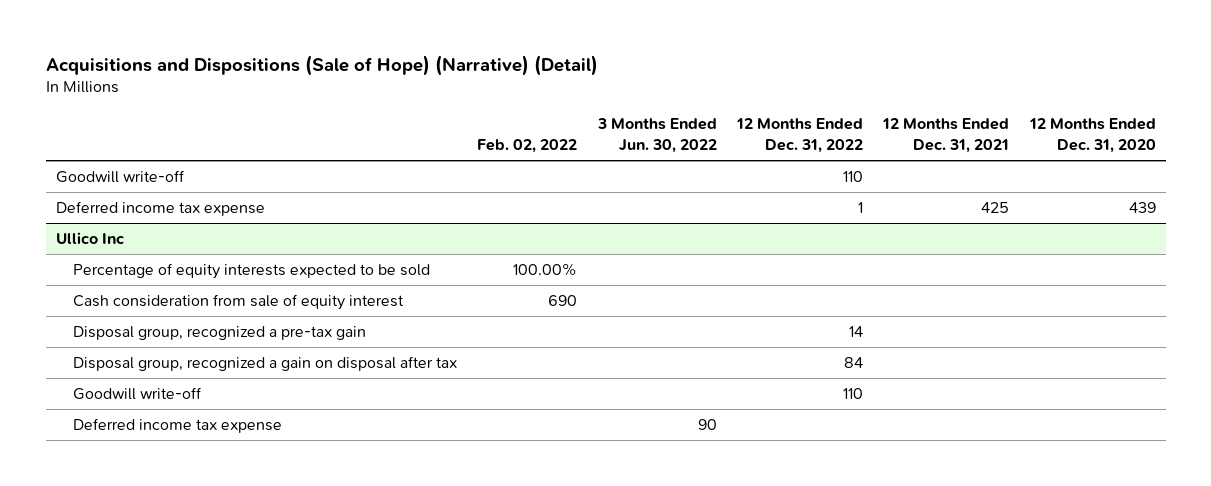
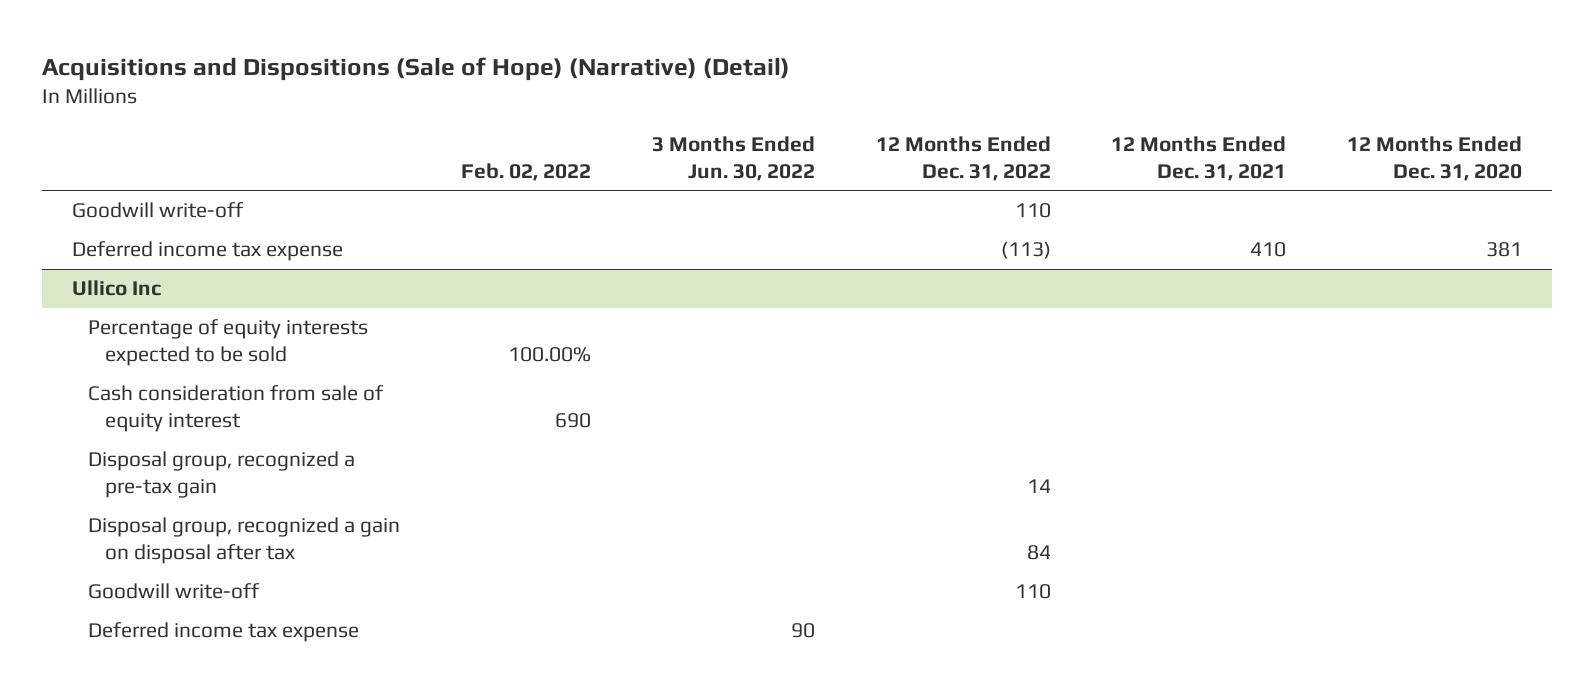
- Deferred income tax expense | | | 1 | 425 | 439
+ Deferred income tax expense | | | (113) | 410 | 381

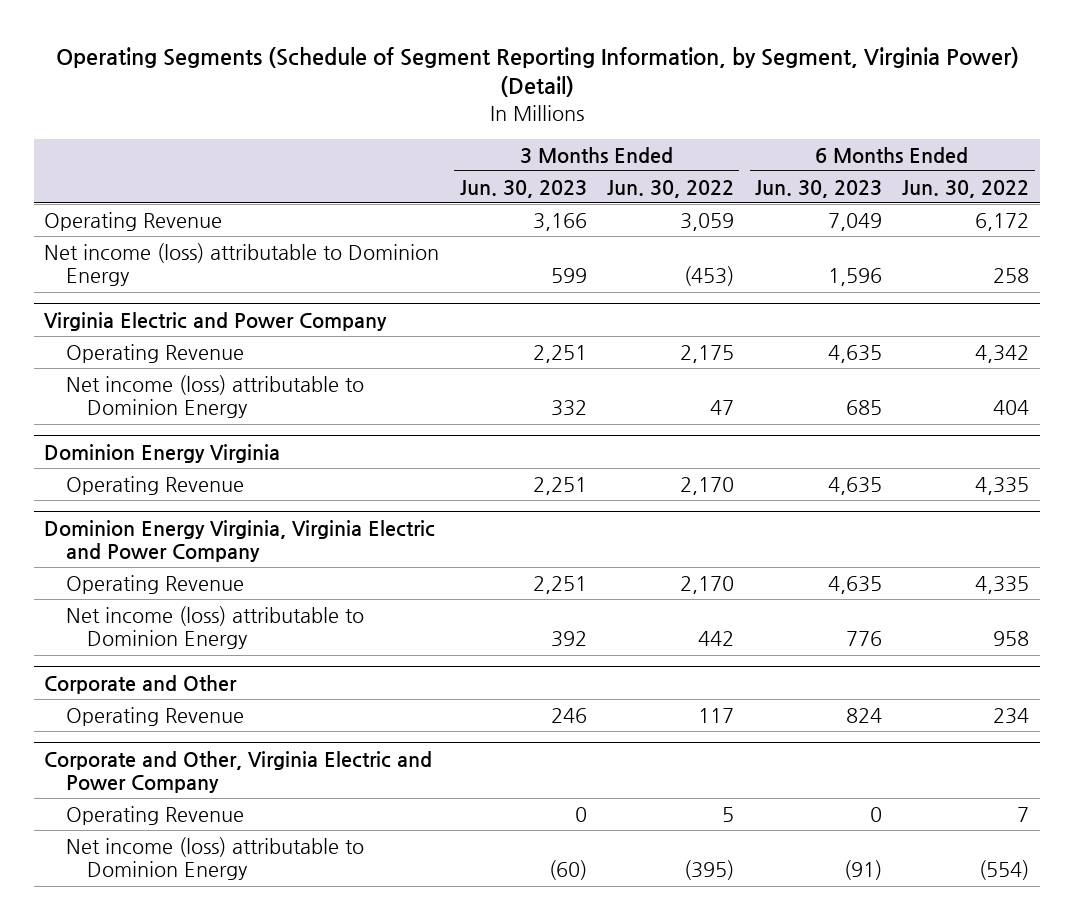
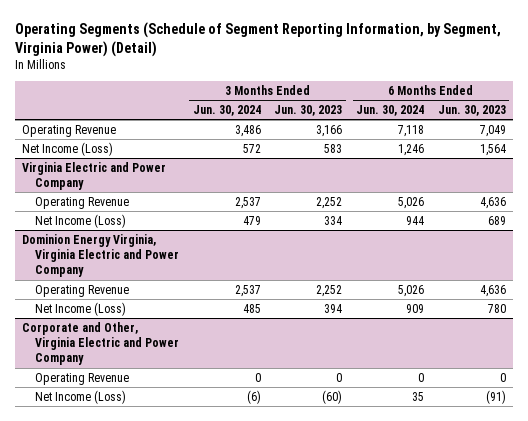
- | 3 Months Ended Jun. 30, 2023 | 3 Months Ended Jun. 30, 2022 | 6 Months Ended Jun. 30, 2023 | 6 Months Ended Jun. 30, 2022
+ | 3 Months Ended Jun. 30, 2024 | 3 Months Ended Jun. 30, 2023 | 6 Months Ended Jun. 30, 2024 | 6 Months Ended Jun. 30, 2023
- Net income (loss) attributable to Dominion Energy | 599 | (453) | 1,596 | 258
+ Net Income (Loss) | 572 | 583 | 1,246 | 1,564
@ Virginia Electric and Power Company
- Operating Revenue | 2,251 | 2,175 | 4,635 | 4,342
- Net income (loss) attributable to Dominion Energy | 332 | 47 | 685 | 404
- Dominion Energy Virginia
- Operating Revenue | 2,251 | 2,170 | 4,635 | 4,335
@ Virginia Electric and Power Company
+ Operating Revenue | 2,537 | 2,252 | 5,026 | 4,636
+ Net Income (Loss) | 479 | 334 | 944 | 689
@ Dominion Energy Virginia, Virginia Electric and Power Company
- Operating Revenue | 2,251 | 2,170 | 4,635 | 4,335
- Net income (loss) attributable to Dominion Energy | 392 | 442 | 776 | 958
- Corporate and Other
- Operating Revenue | 246 | 117 | 824 | 234
@ Dominion Energy Virginia, Virginia Electric and Power Company
+ Operating Revenue | 2,537 | 2,252 | 5,026 | 4,636
+ Net Income (Loss) | 485 | 394 | 909 | 780
@ Corporate and Other, Virginia Electric and Power Company
- Net income (loss) attributable to Dominion Energy | (60) | (395) | (91) | (554)
+ Net Income (Loss) | (6) | (60) | 35 | (91)

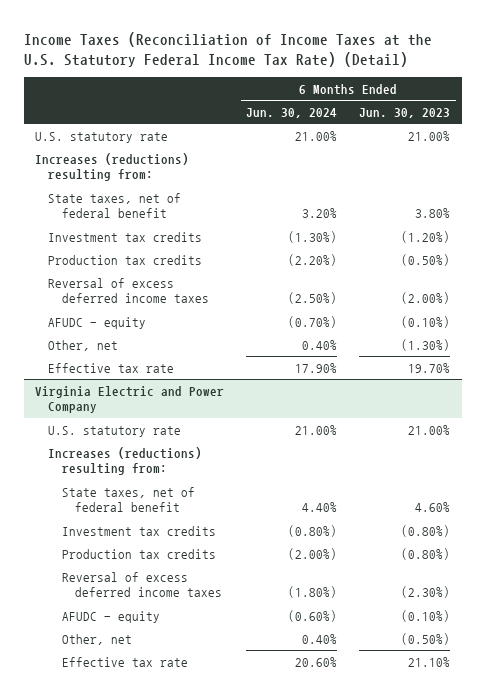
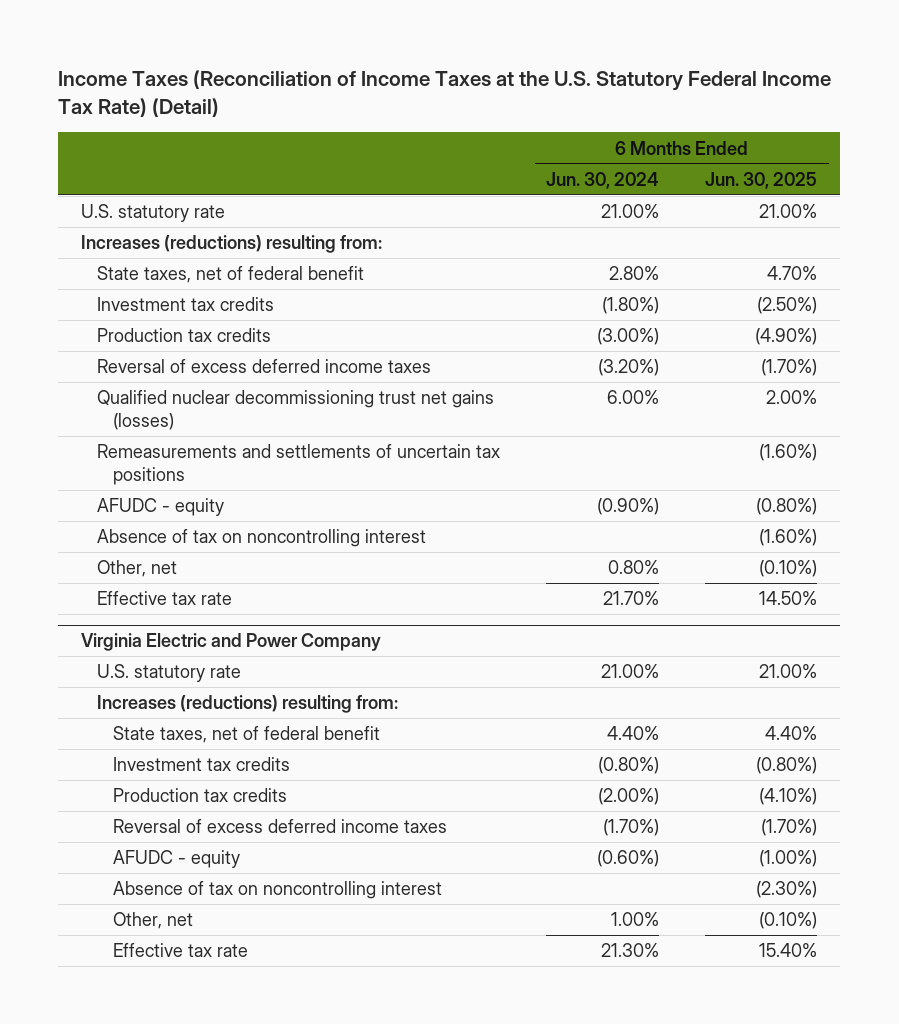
- | 6 Months Ended Jun. 30, 2024 | 6 Months Ended Jun. 30, 2023
+ | 6 Months Ended Jun. 30, 2024 | 6 Months Ended Jun. 30, 2025
- State taxes, net of federal benefit | 3.20% | 3.80%
- Investment tax credits | (1.30%) | (1.20%)
- Production tax credits | (2.20%) | (0.50%)
- Reversal of excess deferred income taxes | (2.50%) | (2.00%)
- AFUDC - equity | (0.70%) | (0.10%)
- Other, net | 0.40% | (1.30%)
- Effective tax rate | 17.90% | 19.70%
+ State taxes, net of federal benefit | 2.80% | 4.70%
+ Investment tax credits | (1.80%) | (2.50%)
+ Production tax credits | (3.00%) | (4.90%)
+ Reversal of excess deferred income taxes | (3.20%) | (1.70%)
+ Qualified nuclear decommissioning trust net gains (losses) | 6.00% | 2.00%
+ Remeasurements and settlements of uncertain tax positions | | (1.60%)
+ AFUDC - equity | (0.90%) | (0.80%)
+ Absence of tax on noncontrolling interest | | (1.60%)
+ Other, net | 0.80% | (0.10%)
+ Effective tax rate | 21.70% | 14.50%
@ Virginia Electric and Power Company
- Reversal of excess deferred income taxes | (1.80%) | (2.30%)
+ Reversal of excess deferred income taxes | (1.70%) | (1.70%)
- Other, net | 0.40% | (0.50%)
- Effective tax rate | 20.60% | 21.10%
+ Absence of tax on noncontrolling interest | | (2.30%)
+ Other, net | 1.00% | (0.10%)
+ Effective tax rate | 21.30% | 15.40%

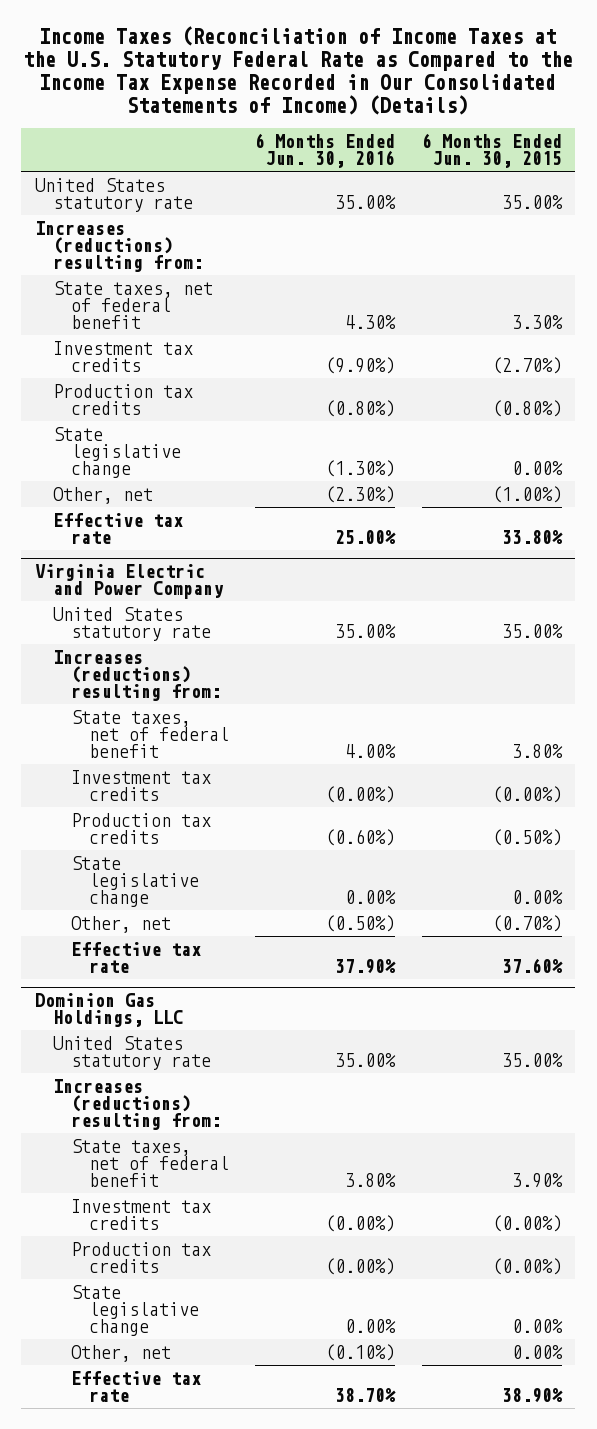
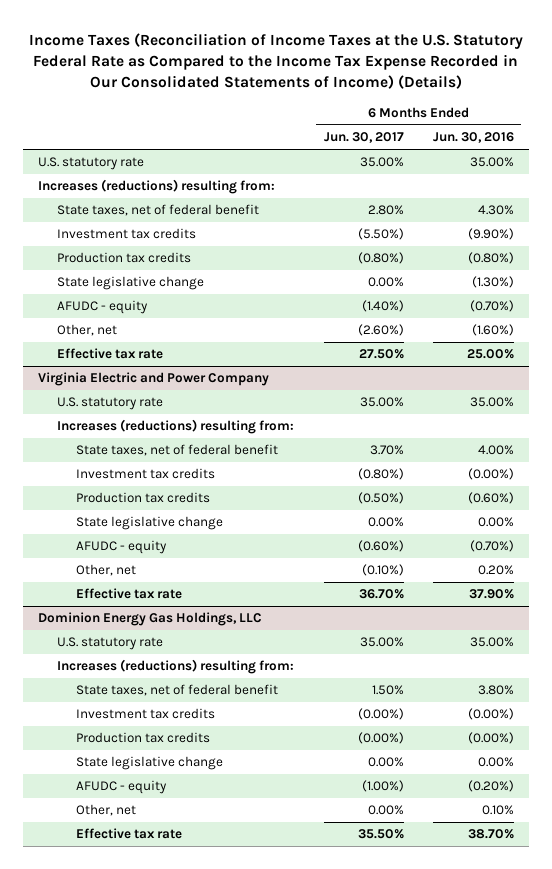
- | 6 Months Ended Jun. 30, 2016 | 6 Months Ended Jun. 30, 2015
+ | 6 Months Ended Jun. 30, 2017 | 6 Months Ended Jun. 30, 2016
- United States statutory rate | 35.00% | 35.00%
+ U.S. statutory rate | 35.00% | 35.00%
- Other, net | (2.30%) | (1.00%)
+ AFUDC - equity | (1.40%) | (0.70%)
+ Other, net | (2.60%) | (1.60%)
@ Virginia Electric and Power Company
- United States statutory rate | 35.00% | 35.00%
+ U.S. statutory rate | 35.00% | 35.00%
- Other, net | (0.50%) | (0.70%)
+ AFUDC - equity | (0.60%) | (0.70%)
+ Other, net | (0.10%) | 0.20%
- Dominion Gas Holdings, LLC
- United States statutory rate | 35.00% | 35.00%
+ Dominion Energy Gas Holdings, LLC
+ U.S. statutory rate | 35.00% | 35.00%
- Other, net | (0.10%) | 0.00%
+ AFUDC - equity | (1.00%) | (0.20%)
+ Other, net | 0.00% | 0.10%

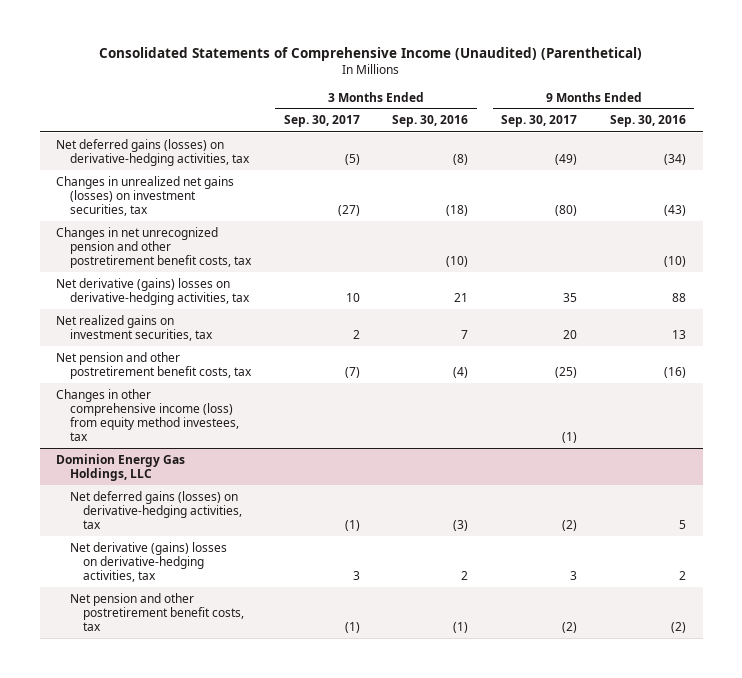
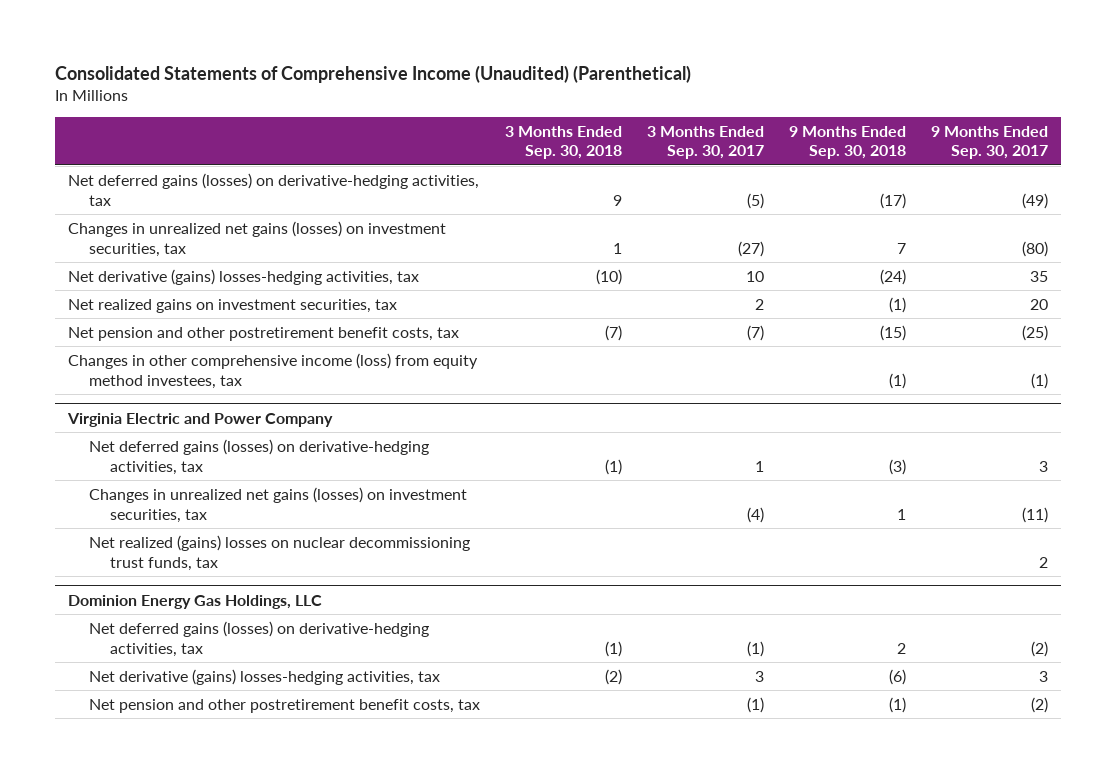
- | 3 Months Ended Sep. 30, 2017 | 3 Months Ended Sep. 30, 2016 | 9 Months Ended Sep. 30, 2017 | 9 Months Ended Sep. 30, 2016
+ | 3 Months Ended Sep. 30, 2018 | 3 Months Ended Sep. 30, 2017 | 9 Months Ended Sep. 30, 2018 | 9 Months Ended Sep. 30, 2017
- Changes in net unrecognized pension and other postretirement benefit costs, tax | | (10) | | (10)
- Net derivative (gains) losses on derivative-hedging activities, tax | 10 | 21 | 35 | 88
+ Net derivative (gains) losses-hedging activities, tax | (10) | 10 | (24) | 35
+ Virginia Electric and Power Company
+ Net deferred gains (losses) on derivative-hedging activities, tax | (1) | 1 | (3) | 3
+ Changes in unrealized net gains (losses) on investment securities, tax | | (4) | 1 | (11)
+ Net realized (gains) losses on nuclear decommissioning trust funds, tax | | | | 2
@ Dominion Energy Gas Holdings, LLC
- Net derivative (gains) losses on derivative-hedging activities, tax | 3 | 2 | 3 | 2
+ Net derivative (gains) losses-hedging activities, tax | (2) | 3 | (6) | 3

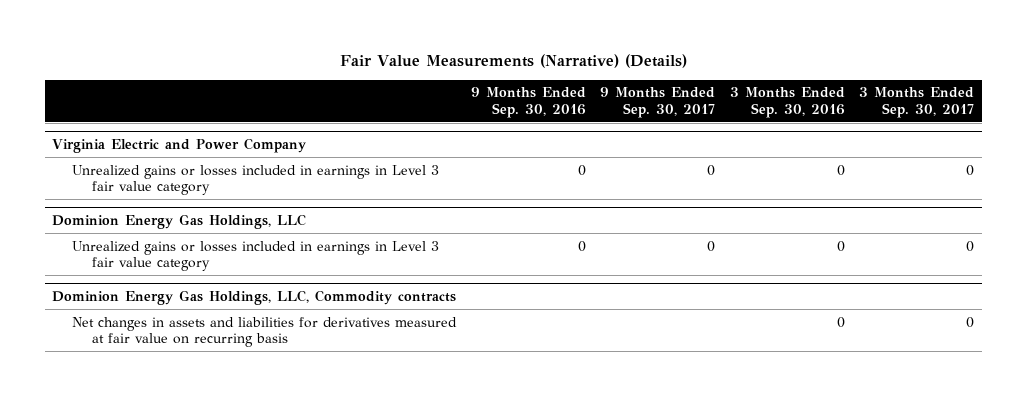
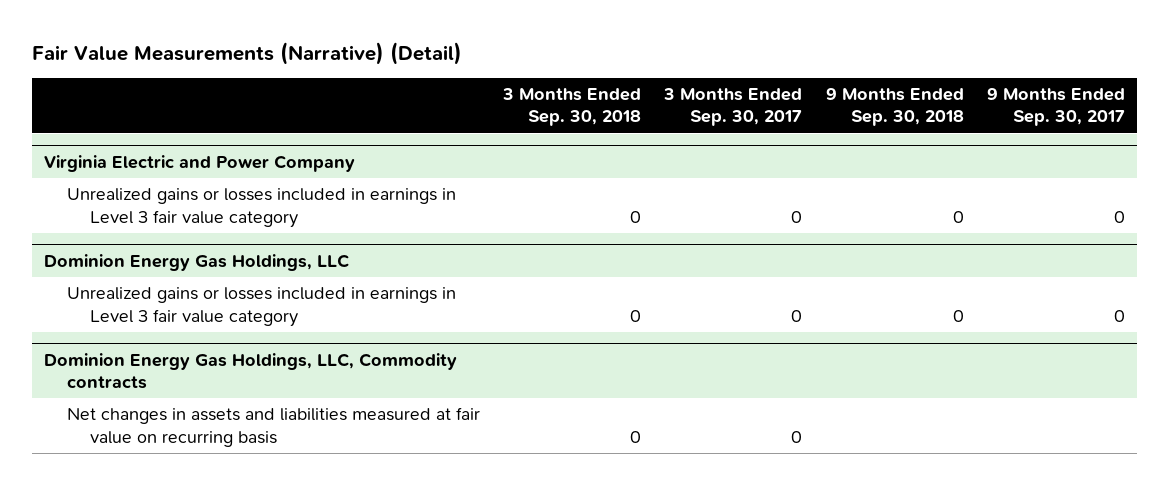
- Fair Value Measurements (Narrative) (Details)
+ Fair Value Measurements (Narrative) (Detail)
- | 9 Months Ended Sep. 30, 2016 | 9 Months Ended Sep. 30, 2017 | 3 Months Ended Sep. 30, 2016 | 3 Months Ended Sep. 30, 2017
+ | 3 Months Ended Sep. 30, 2018 | 3 Months Ended Sep. 30, 2017 | 9 Months Ended Sep. 30, 2018 | 9 Months Ended Sep. 30, 2017
@ Dominion Energy Gas Holdings, LLC, Commodity contracts
- Net changes in assets and liabilities for derivatives measured at fair value on recurring basis | | | 0 | 0
+ Net changes in assets and liabilities measured at fair value on recurring basis | 0 | 0 | |

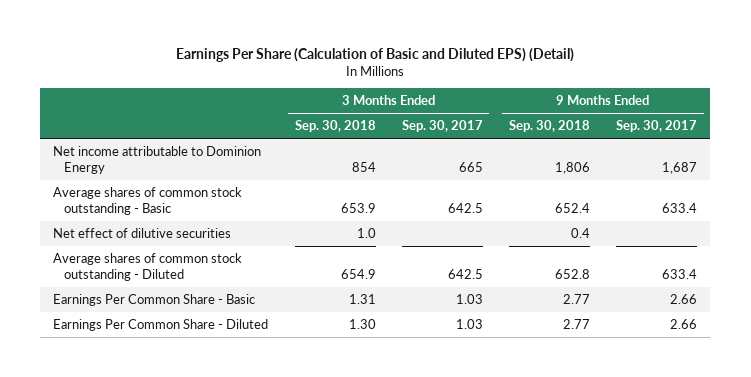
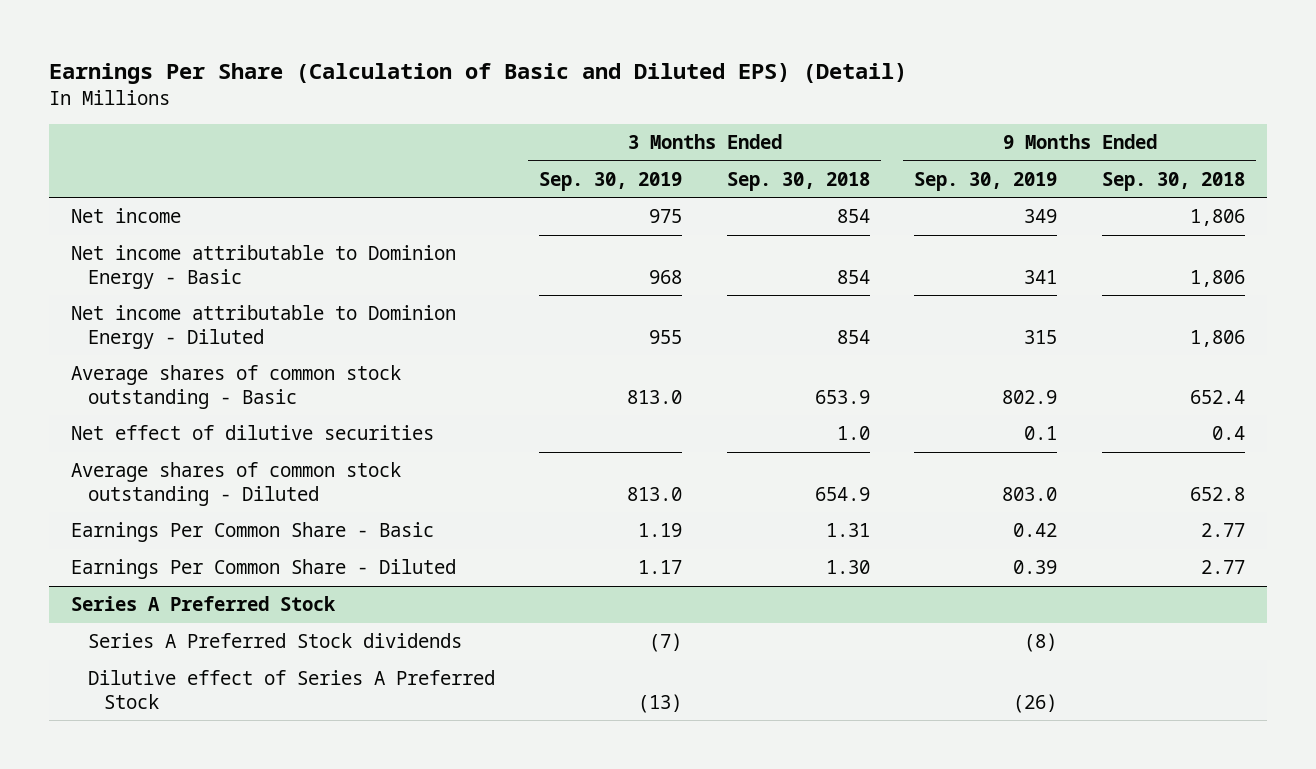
- | 3 Months Ended Sep. 30, 2018 | 3 Months Ended Sep. 30, 2017 | 9 Months Ended Sep. 30, 2018 | 9 Months Ended Sep. 30, 2017
+ | 3 Months Ended Sep. 30, 2019 | 3 Months Ended Sep. 30, 2018 | 9 Months Ended Sep. 30, 2019 | 9 Months Ended Sep. 30, 2018
- Net income attributable to Dominion Energy | 854 | 665 | 1,806 | 1,687
+ Net income | 975 | 854 | 349 | 1,806
+ Net income attributable to Dominion Energy - Basic | 968 | 854 | 341 | 1,806
+ Net income attributable to Dominion Energy - Diluted | 955 | 854 | 315 | 1,806
+ Series A Preferred Stock
+ Series A Preferred Stock dividends | (7) | | (8) |
+ Dilutive effect of Series A Preferred Stock | (13) | | (26) |

